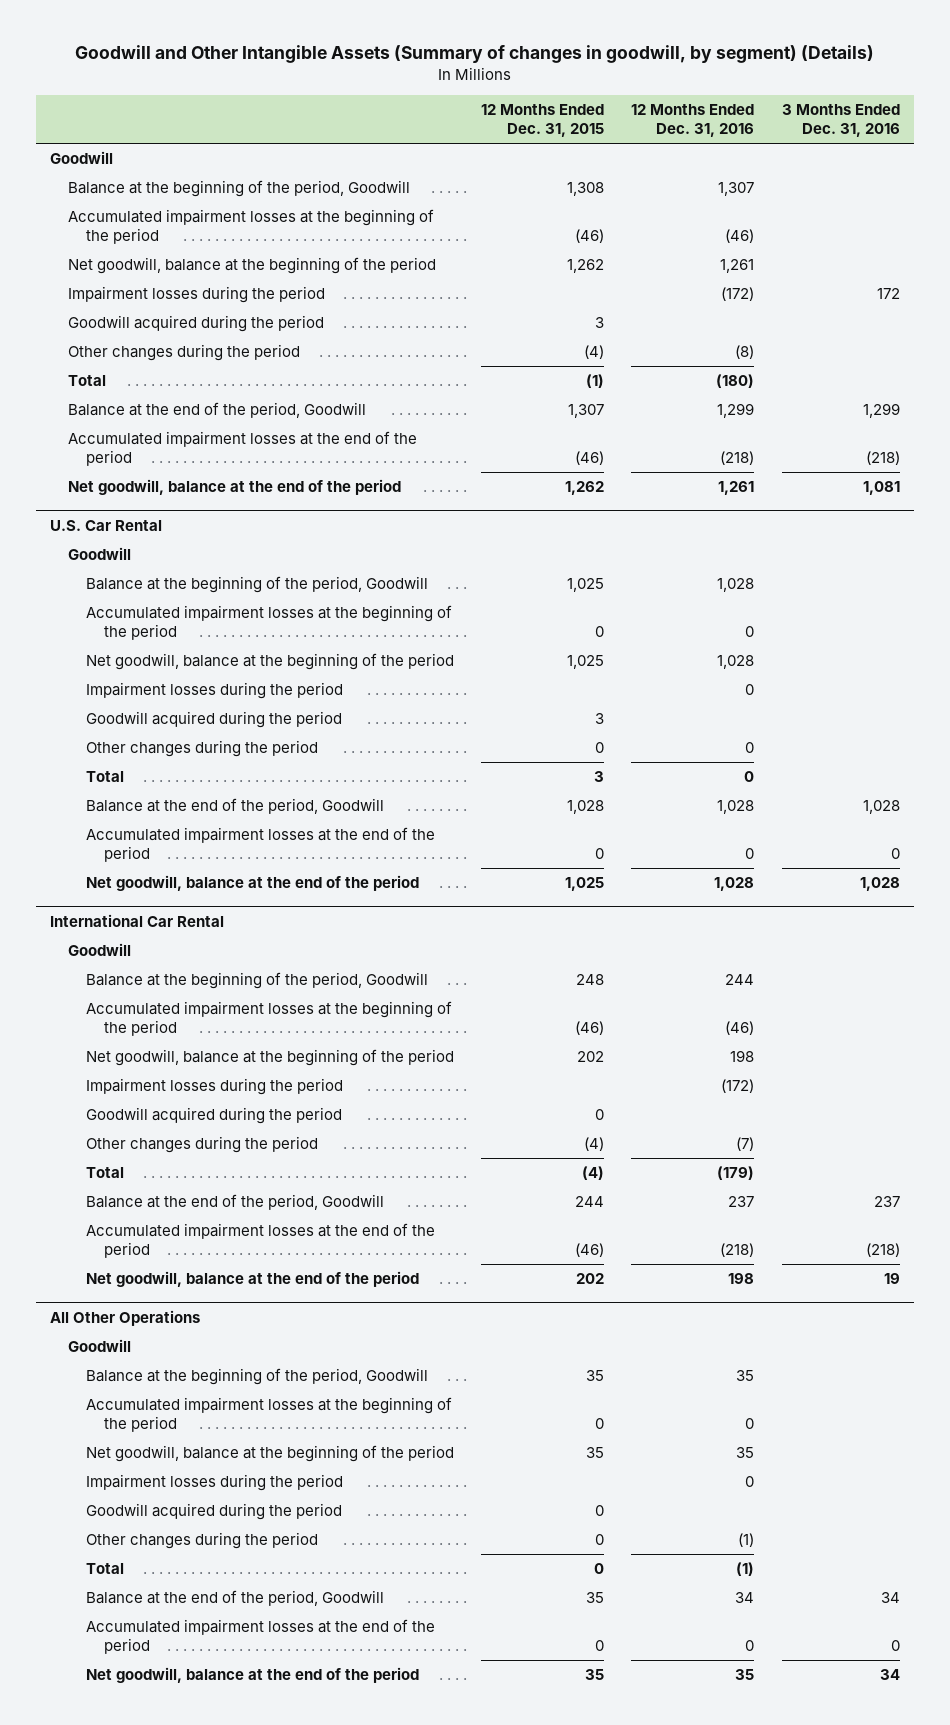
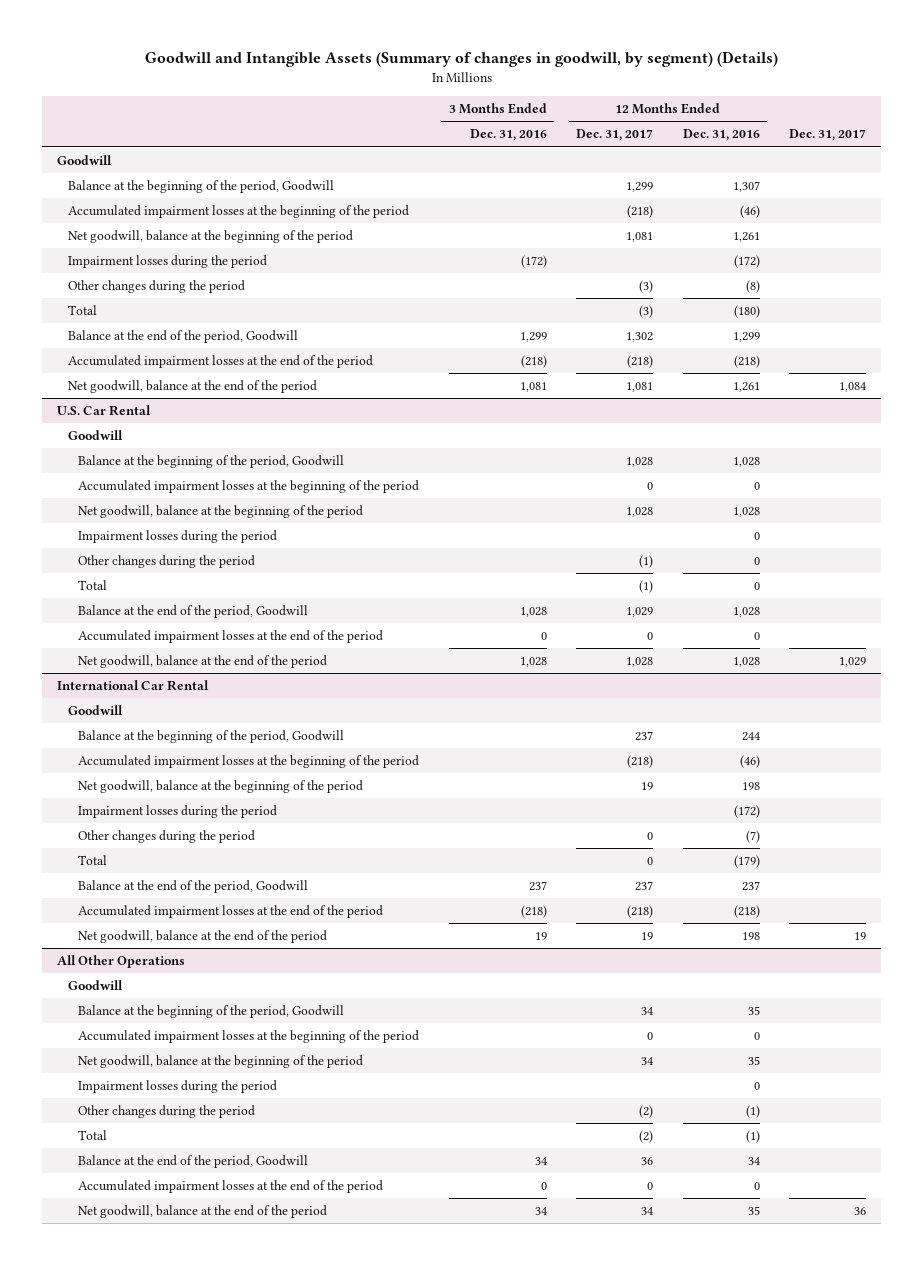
- Goodwill and Other Intangible Assets (Summary of changes in goodwill, by segment) (Details)
+ Goodwill and Intangible Assets (Summary of changes in goodwill, by segment) (Details)
- | 12 Months Ended Dec. 31, 2015 | 12 Months Ended Dec. 31, 2016 | 3 Months Ended Dec. 31, 2016
+ | 3 Months Ended Dec. 31, 2016 | 12 Months Ended Dec. 31, 2017 | 12 Months Ended Dec. 31, 2016 | Dec. 31, 2017
- Impairment losses during the period | | (172) | 172
- Goodwill acquired during the period | 3 | |
+ Impairment losses during the period | (172) | | (172) |
@ U.S. Car Rental
- Goodwill acquired during the period | 3 | |
@ International Car Rental
- Goodwill acquired during the period | 0 | |
@ All Other Operations
- Goodwill acquired during the period | 0 | |

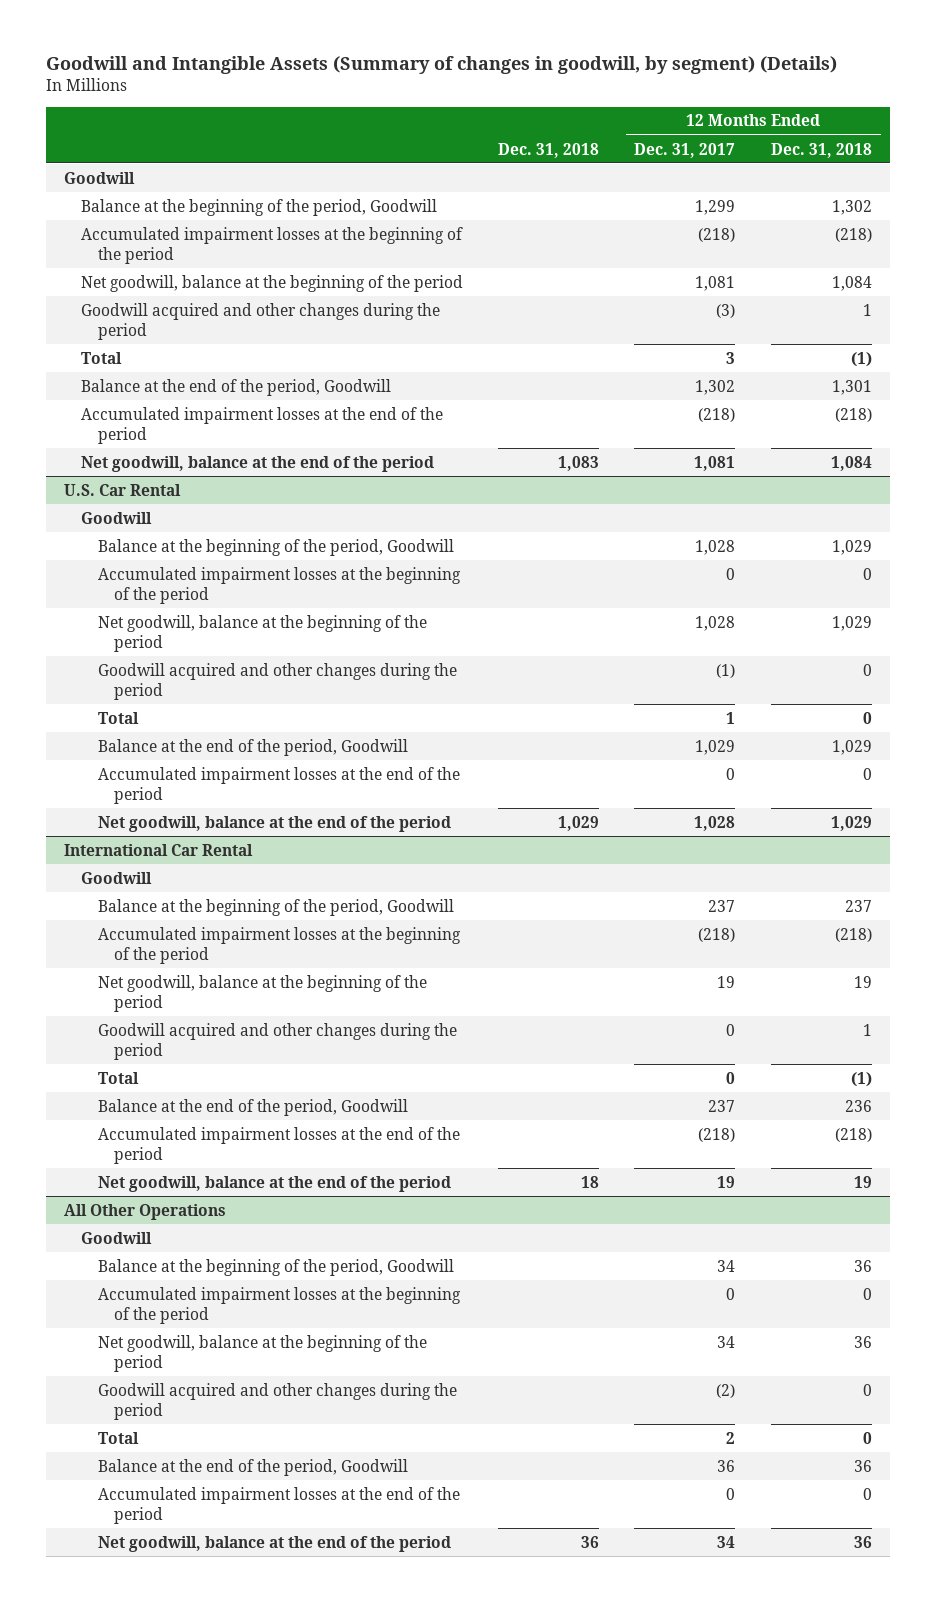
- | 3 Months Ended Dec. 31, 2016 | 12 Months Ended Dec. 31, 2017 | 12 Months Ended Dec. 31, 2016 | Dec. 31, 2017
+ | Dec. 31, 2018 | 12 Months Ended Dec. 31, 2017 | 12 Months Ended Dec. 31, 2018
- Impairment losses during the period | (172) | | (172) |
- Other changes during the period | | (3) | (8) |
- Total | | (3) | (180) |
+ Goodwill acquired and other changes during the period | | (3) | 1
+ Total | | 3 | (1)
@ U.S. Car Rental
- Impairment losses during the period | | | 0 |
- Other changes during the period | | (1) | 0 |
- Total | | (1) | 0 |
+ Goodwill acquired and other changes during the period | | (1) | 0
+ Total | | 1 | 0
@ International Car Rental
- Impairment losses during the period | | | (172) |
- Other changes during the period | | 0 | (7) |
+ Goodwill acquired and other changes during the period | | 0 | 1
@ All Other Operations
- Impairment losses during the period | | | 0 |
- Other changes during the period | | (2) | (1) |
- Total | | (2) | (1) |
+ Goodwill acquired and other changes during the period | | (2) | 0
+ Total | | 2 | 0

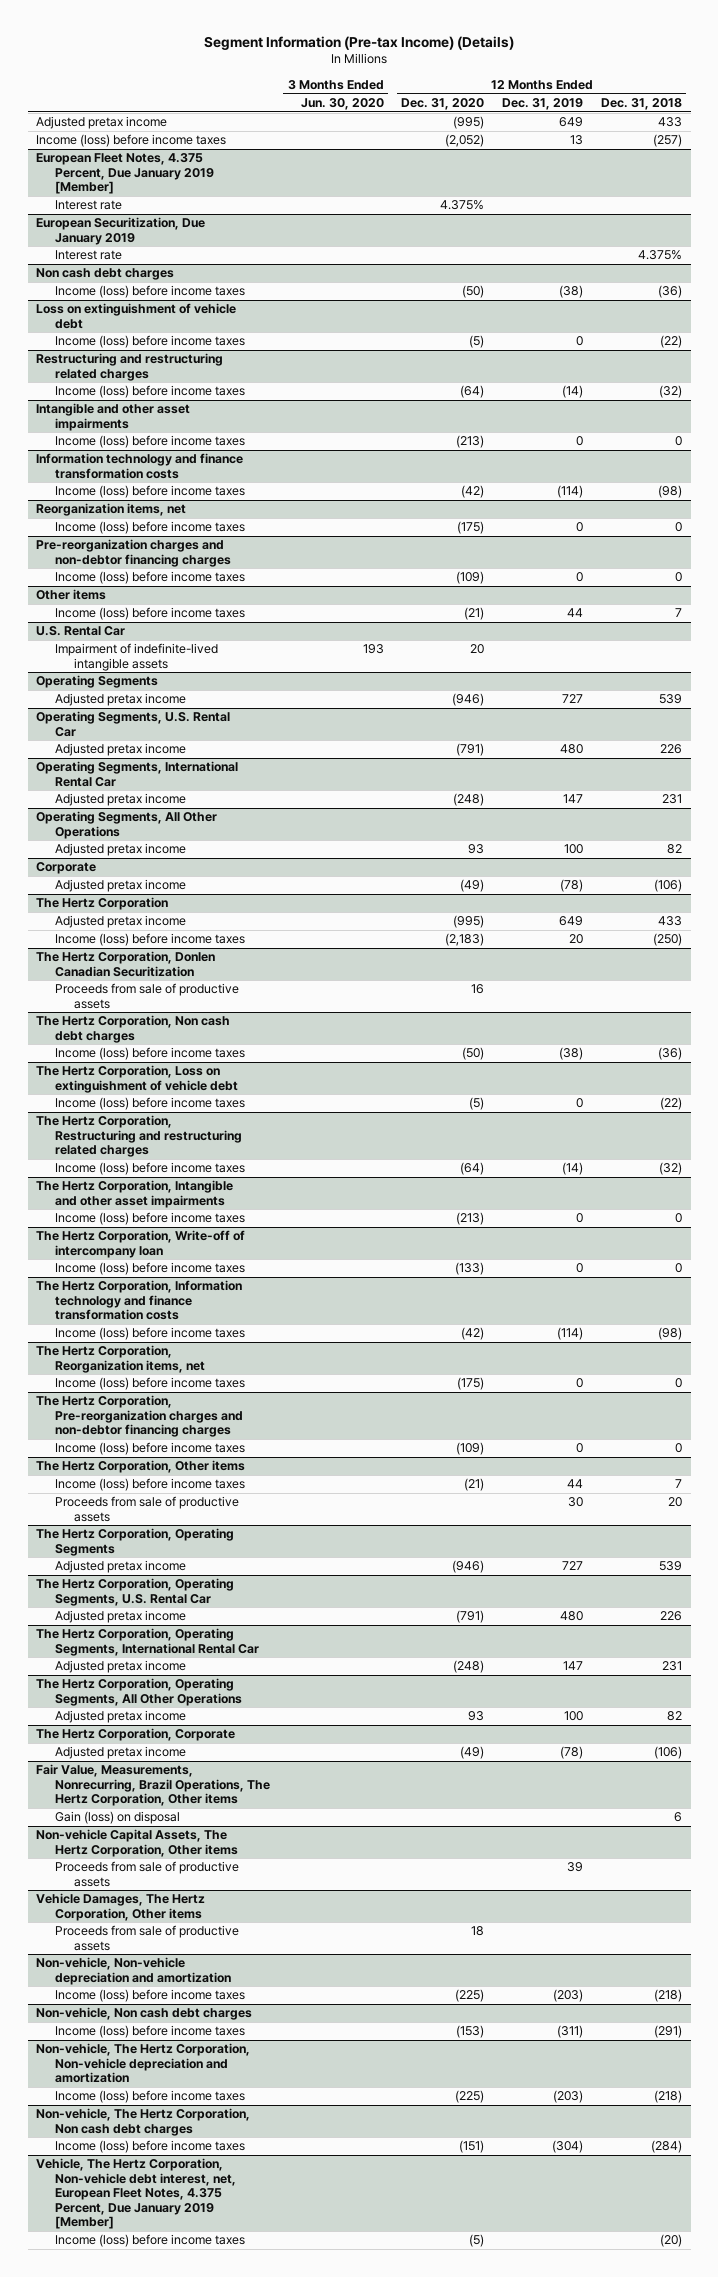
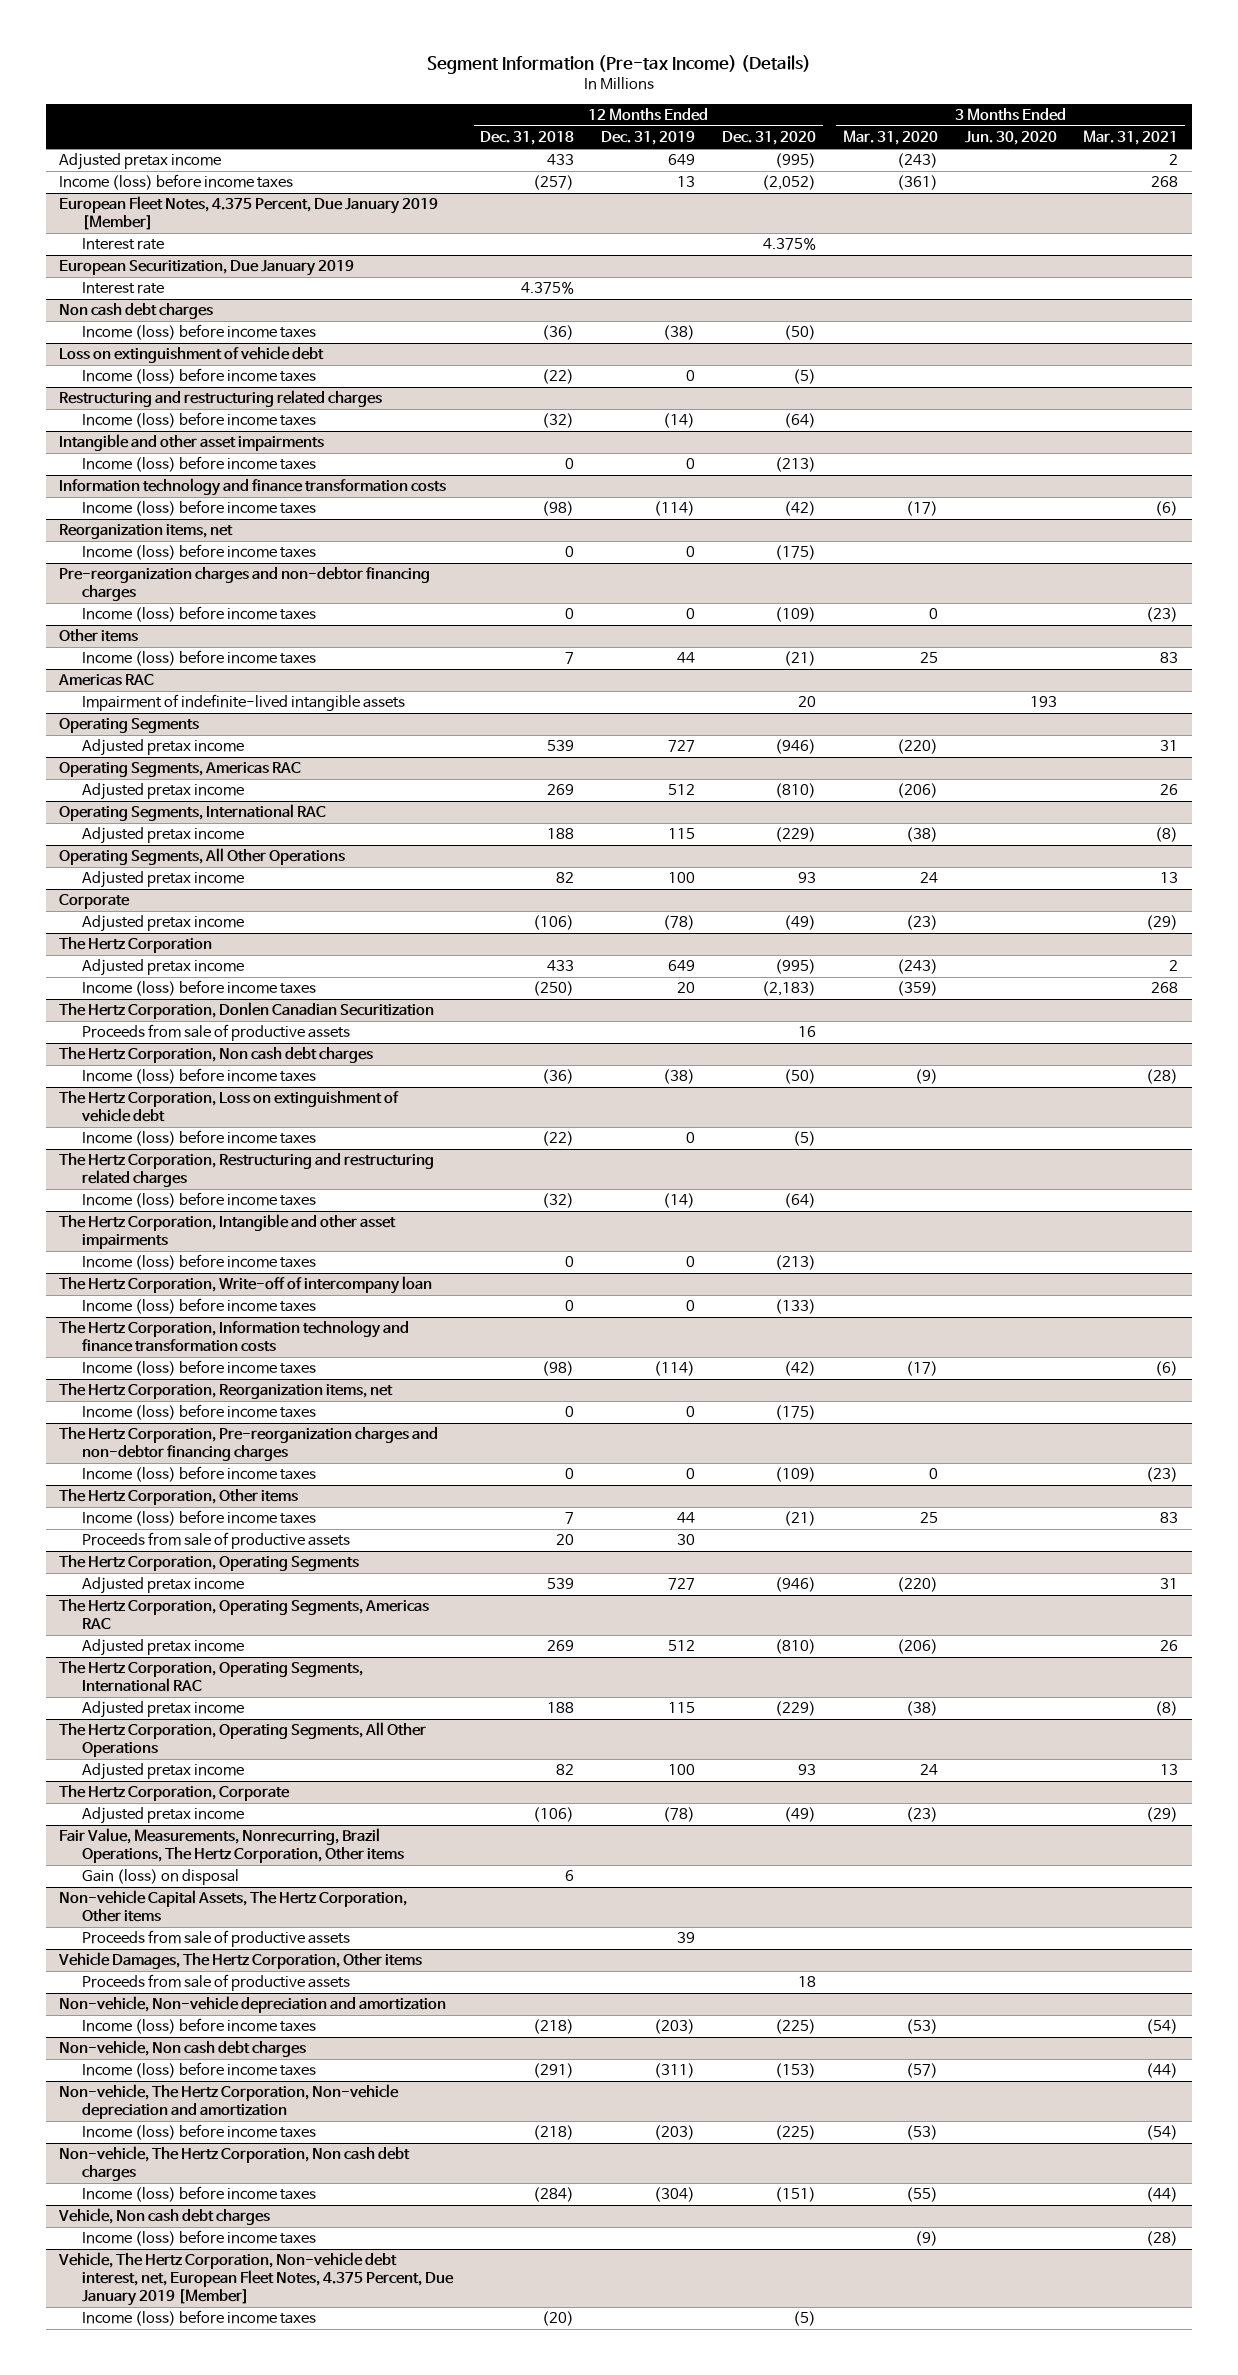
- | 3 Months Ended Jun. 30, 2020 | 12 Months Ended Dec. 31, 2020 | 12 Months Ended Dec. 31, 2019 | 12 Months Ended Dec. 31, 2018
+ | 12 Months Ended Dec. 31, 2018 | 12 Months Ended Dec. 31, 2019 | 12 Months Ended Dec. 31, 2020 | 3 Months Ended Mar. 31, 2020 | 3 Months Ended Jun. 30, 2020 | 3 Months Ended Mar. 31, 2021
- U.S. Rental Car
+ Americas RAC
- Operating Segments, U.S. Rental Car
- Adjusted pretax income | | (791) | 480 | 226
- Operating Segments, International Rental Car
- Adjusted pretax income | | (248) | 147 | 231
+ Operating Segments, Americas RAC
+ Adjusted pretax income | 269 | 512 | (810) | (206) | | 26
+ Operating Segments, International RAC
+ Adjusted pretax income | 188 | 115 | (229) | (38) | | (8)
- The Hertz Corporation, Operating Segments, U.S. Rental Car
- Adjusted pretax income | | (791) | 480 | 226
- The Hertz Corporation, Operating Segments, International Rental Car
- Adjusted pretax income | | (248) | 147 | 231
+ The Hertz Corporation, Operating Segments, Americas RAC
+ Adjusted pretax income | 269 | 512 | (810) | (206) | | 26
+ The Hertz Corporation, Operating Segments, International RAC
+ Adjusted pretax income | 188 | 115 | (229) | (38) | | (8)
+ Vehicle, Non cash debt charges
+ Income (loss) before income taxes | | | | (9) | | (28)

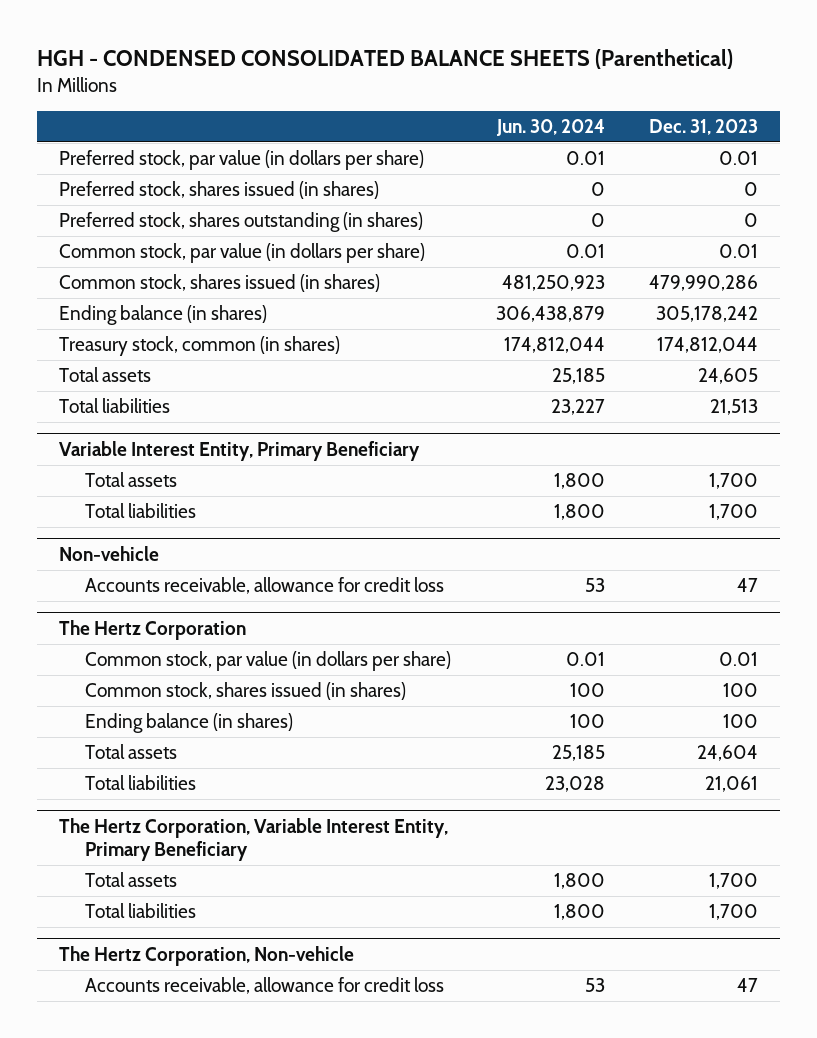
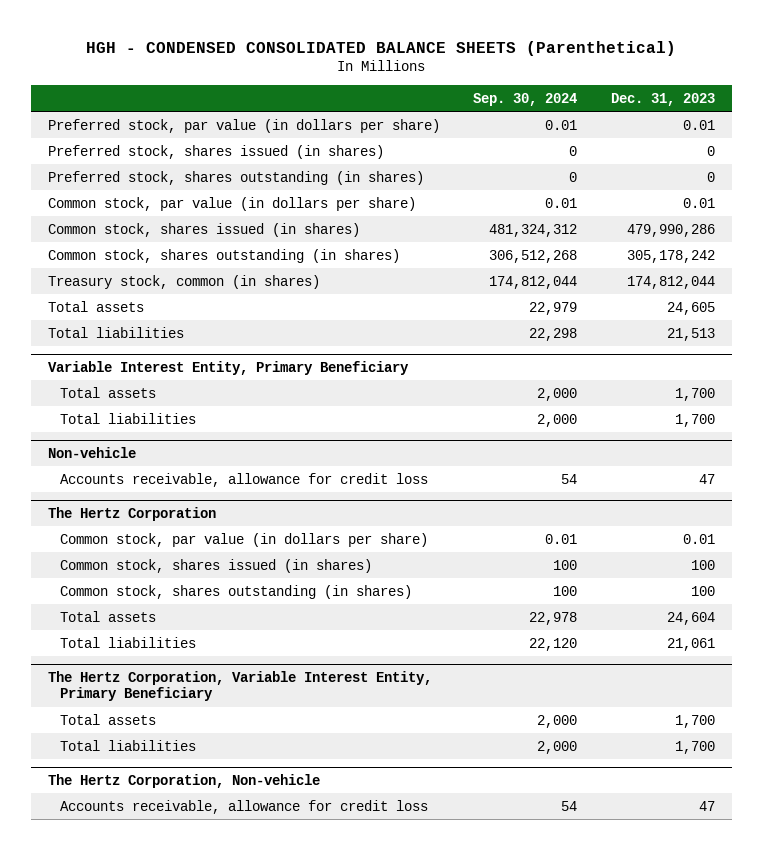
- | Jun. 30, 2024 | Dec. 31, 2023
+ | Sep. 30, 2024 | Dec. 31, 2023
- Ending balance (in shares) | 306,438,879 | 305,178,242
+ Common stock, shares outstanding (in shares) | 306,512,268 | 305,178,242
@ The Hertz Corporation
- Ending balance (in shares) | 100 | 100
+ Common stock, shares outstanding (in shares) | 100 | 100

